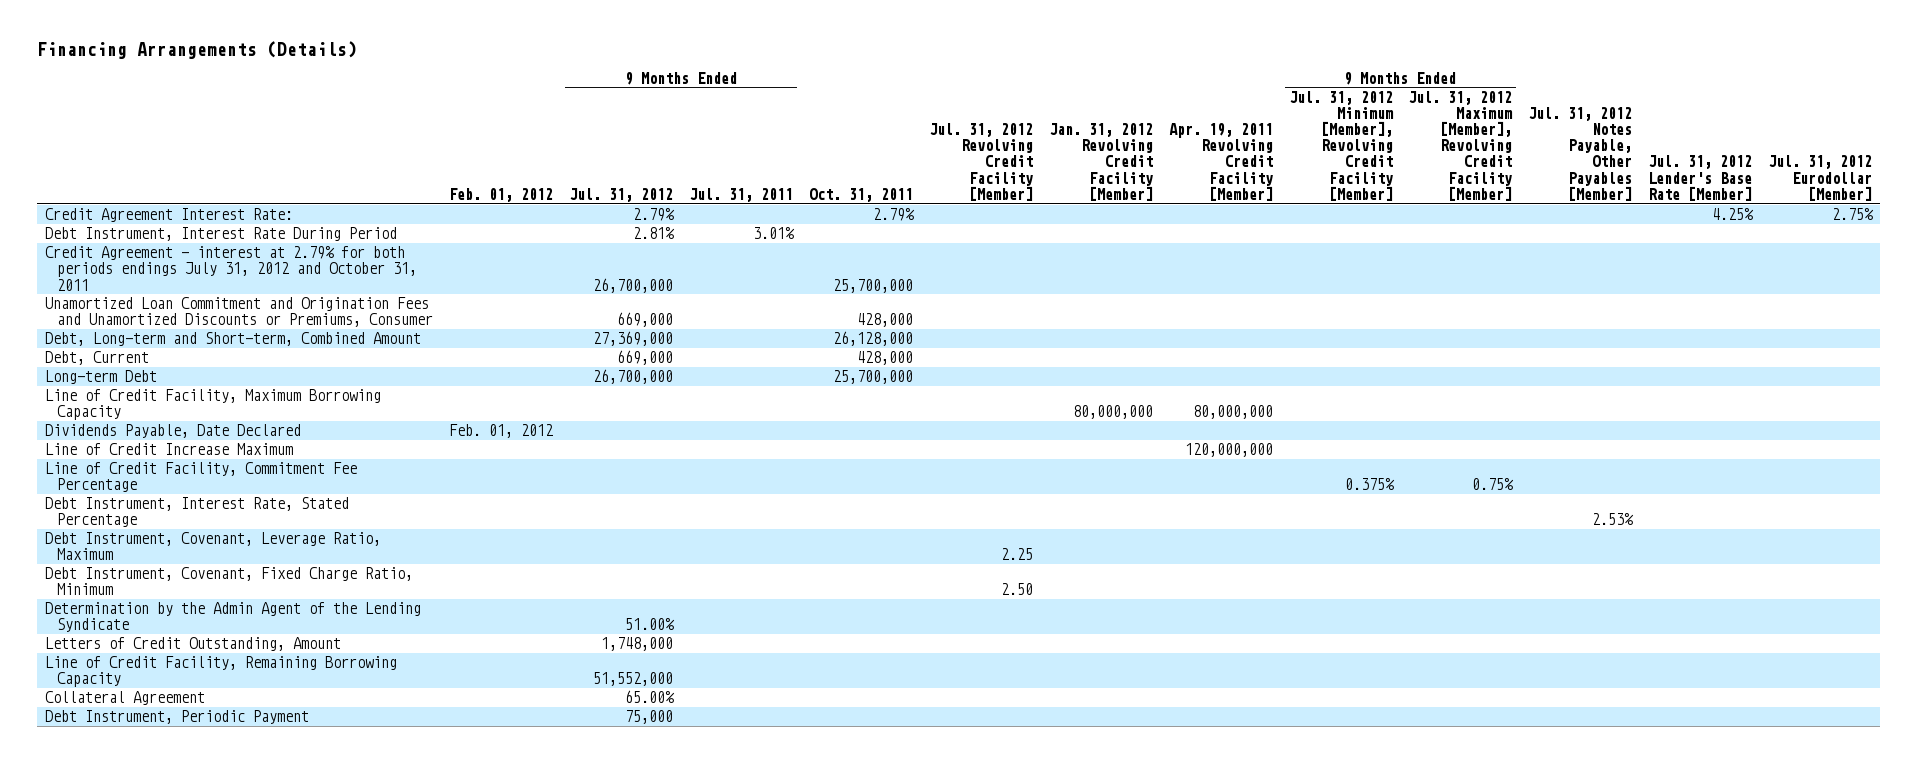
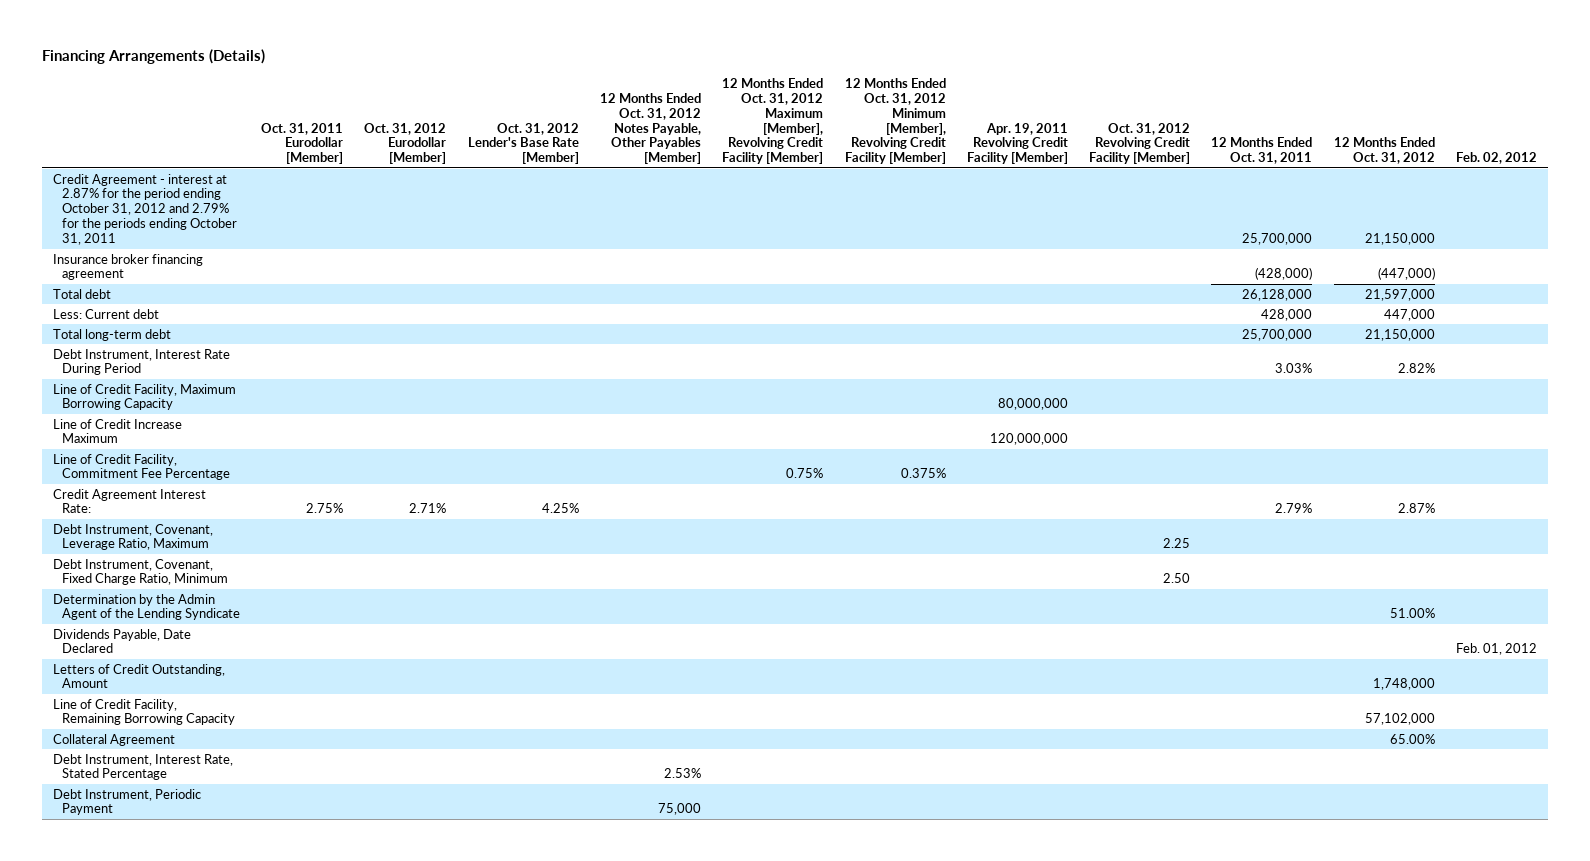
- | Feb. 01, 2012 | 9 Months Ended Jul. 31, 2012 | 9 Months Ended Jul. 31, 2011 | Oct. 31, 2011 | Jul. 31, 2012 Revolving Credit Facility [Member] | Jan. 31, 2012 Revolving Credit Facility [Member] | Apr. 19, 2011 Revolving Credit Facility [Member] | 9 Months Ended Jul. 31, 2012 Minimum [Member], Revolving Credit Facility [Member] | 9 Months Ended Jul. 31, 2012 Maximum [Member], Revolving Credit Facility [Member] | Jul. 31, 2012 Notes Payable, Other Payables [Member] | Jul. 31, 2012 Lender's Base Rate [Member] | Jul. 31, 2012 Eurodollar [Member]
+ | Oct. 31, 2011 Eurodollar [Member] | Oct. 31, 2012 Eurodollar [Member] | Oct. 31, 2012 Lender's Base Rate [Member] | 12 Months Ended Oct. 31, 2012 Notes Payable, Other Payables [Member] | 12 Months Ended Oct. 31, 2012 Maximum [Member], Revolving Credit Facility [Member] | 12 Months Ended Oct. 31, 2012 Minimum [Member], Revolving Credit Facility [Member] | Apr. 19, 2011 Revolving Credit Facility [Member] | Oct. 31, 2012 Revolving Credit Facility [Member] | 12 Months Ended Oct. 31, 2011 | 12 Months Ended Oct. 31, 2012 | Feb. 02, 2012
+ Credit Agreement - interest at 2.87% for the period ending October 31, 2012 and 2.79% for the periods ending October 31, 2011 | | | | | | | | | 25,700,000 | 21,150,000 |
+ Insurance broker financing agreement | | | | | | | | | (428,000) | (447,000) |
+ Total debt | | | | | | | | | 26,128,000 | 21,597,000 |
+ Less: Current debt | | | | | | | | | 428,000 | 447,000 |
+ Total long-term debt | | | | | | | | | 25,700,000 | 21,150,000 |
- Credit Agreement - interest at 2.79% for both periods endings July 31, 2012 and October 31, 2011 | | 26,700,000 | | 25,700,000 | | | | | | | |
- Unamortized Loan Commitment and Origination Fees and Unamortized Discounts or Premiums, Consumer | | 669,000 | | 428,000 | | | | | | | |
- Debt, Long-term and Short-term, Combined Amount | | 27,369,000 | | 26,128,000 | | | | | | | |
- Debt, Current | | 669,000 | | 428,000 | | | | | | | |
- Long-term Debt | | 26,700,000 | | 25,700,000 | | | | | | | |
moved down: Credit Agreement Interest Rate: | 2.75% | 2.71% | 4.25% | | | | | | 2.79% | 2.87% |
moved down: Dividends Payable, Date Declared | | | | | | | | | | | Feb. 01, 2012
moved down: Debt Instrument, Interest Rate, Stated Percentage | | | | 2.53% | | | | | | |

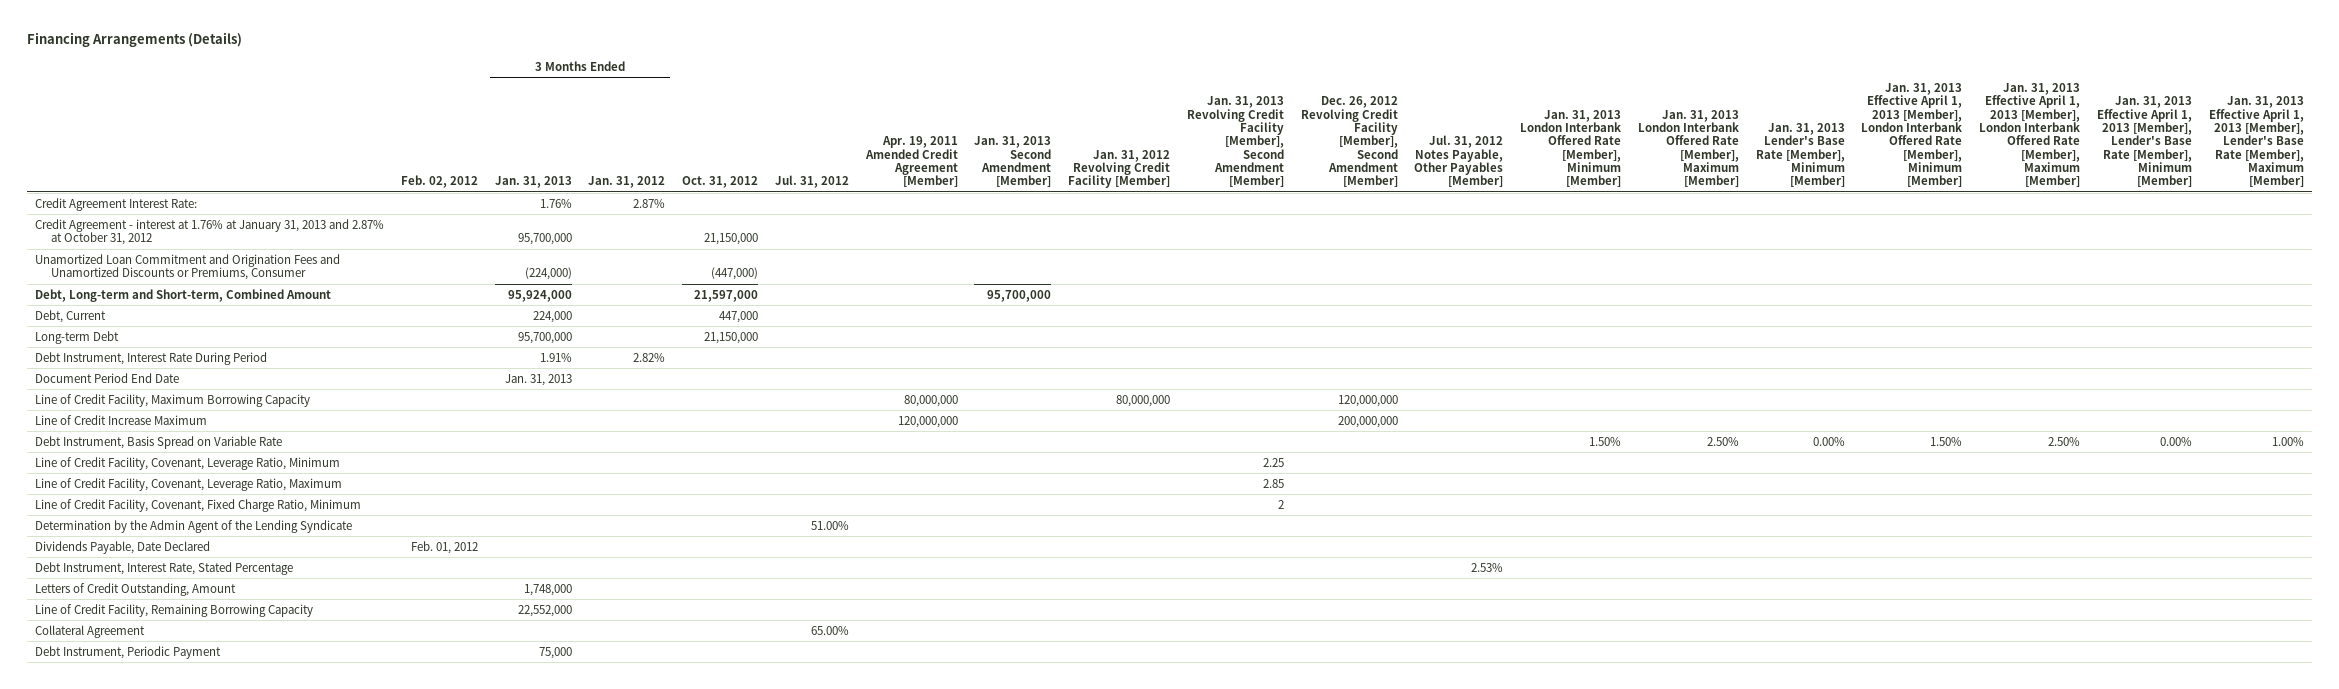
- | Oct. 31, 2011 Eurodollar [Member] | Oct. 31, 2012 Eurodollar [Member] | Oct. 31, 2012 Lender's Base Rate [Member] | 12 Months Ended Oct. 31, 2012 Notes Payable, Other Payables [Member] | 12 Months Ended Oct. 31, 2012 Maximum [Member], Revolving Credit Facility [Member] | 12 Months Ended Oct. 31, 2012 Minimum [Member], Revolving Credit Facility [Member] | Apr. 19, 2011 Revolving Credit Facility [Member] | Oct. 31, 2012 Revolving Credit Facility [Member] | 12 Months Ended Oct. 31, 2011 | 12 Months Ended Oct. 31, 2012 | Feb. 02, 2012
+ | Feb. 02, 2012 | 3 Months Ended Jan. 31, 2013 | 3 Months Ended Jan. 31, 2012 | Oct. 31, 2012 | Jul. 31, 2012 | Apr. 19, 2011 Amended Credit Agreement [Member] | Jan. 31, 2013 Second Amendment [Member] | Jan. 31, 2012 Revolving Credit Facility [Member] | Jan. 31, 2013 Revolving Credit Facility [Member], Second Amendment [Member] | Dec. 26, 2012 Revolving Credit Facility [Member], Second Amendment [Member] | Jul. 31, 2012 Notes Payable, Other Payables [Member] | Jan. 31, 2013 London Interbank Offered Rate [Member], Minimum [Member] | Jan. 31, 2013 London Interbank Offered Rate [Member], Maximum [Member] | Jan. 31, 2013 Lender's Base Rate [Member], Minimum [Member] | Jan. 31, 2013 Effective April 1, 2013 [Member], London Interbank Offered Rate [Member], Minimum [Member] | Jan. 31, 2013 Effective April 1, 2013 [Member], London Interbank Offered Rate [Member], Maximum [Member] | Jan. 31, 2013 Effective April 1, 2013 [Member], Lender's Base Rate [Member], Minimum [Member] | Jan. 31, 2013 Effective April 1, 2013 [Member], Lender's Base Rate [Member], Maximum [Member]
- Credit Agreement - interest at 2.87% for the period ending October 31, 2012 and 2.79% for the periods ending October 31, 2011 | | | | | | | | | 25,700,000 | 21,150,000 |
- Insurance broker financing agreement | | | | | | | | | (428,000) | (447,000) |
- Total debt | | | | | | | | | 26,128,000 | 21,597,000 |
- Less: Current debt | | | | | | | | | 428,000 | 447,000 |
- Total long-term debt | | | | | | | | | 25,700,000 | 21,150,000 |
moved up: Credit Agreement Interest Rate: | | 1.76% | 2.87% | | | | | | | | | | | | | | |
+ Credit Agreement - interest at 1.76% at January 31, 2013 and 2.87% at October 31, 2012 | | 95,700,000 | | 21,150,000 | | | | | | | | | | | | | |
+ Unamortized Loan Commitment and Origination Fees and Unamortized Discounts or Premiums, Consumer | | (224,000) | | (447,000) | | | | | | | | | | | | | |
+ Debt, Long-term and Short-term, Combined Amount | | 95,924,000 | | 21,597,000 | | | 95,700,000 | | | | | | | | | | |
+ Debt, Current | | 224,000 | | 447,000 | | | | | | | | | | | | | |
+ Long-term Debt | | 95,700,000 | | 21,150,000 | | | | | | | | | | | | | |
+ Document Period End Date | | Jan. 31, 2013 | | | | | | | | | | | | | | | |
- Line of Credit Facility, Commitment Fee Percentage | | | | | 0.75% | 0.375% | | | | |
- Debt Instrument, Covenant, Leverage Ratio, Maximum | | | | | | | | 2.25 | | |
- Debt Instrument, Covenant, Fixed Charge Ratio, Minimum | | | | | | | | 2.50 | | |
+ Debt Instrument, Basis Spread on Variable Rate | | | | | | | | | | | | 1.50% | 2.50% | 0.00% | 1.50% | 2.50% | 0.00% | 1.00%
+ Line of Credit Facility, Covenant, Leverage Ratio, Minimum | | | | | | | | | 2.25 | | | | | | | | |
+ Line of Credit Facility, Covenant, Leverage Ratio, Maximum | | | | | | | | | 2.85 | | | | | | | | |
+ Line of Credit Facility, Covenant, Fixed Charge Ratio, Minimum | | | | | | | | | 2 | | | | | | | | |
moved up: Debt Instrument, Interest Rate, Stated Percentage | | | | | | | | | | | 2.53% | | | | | | |

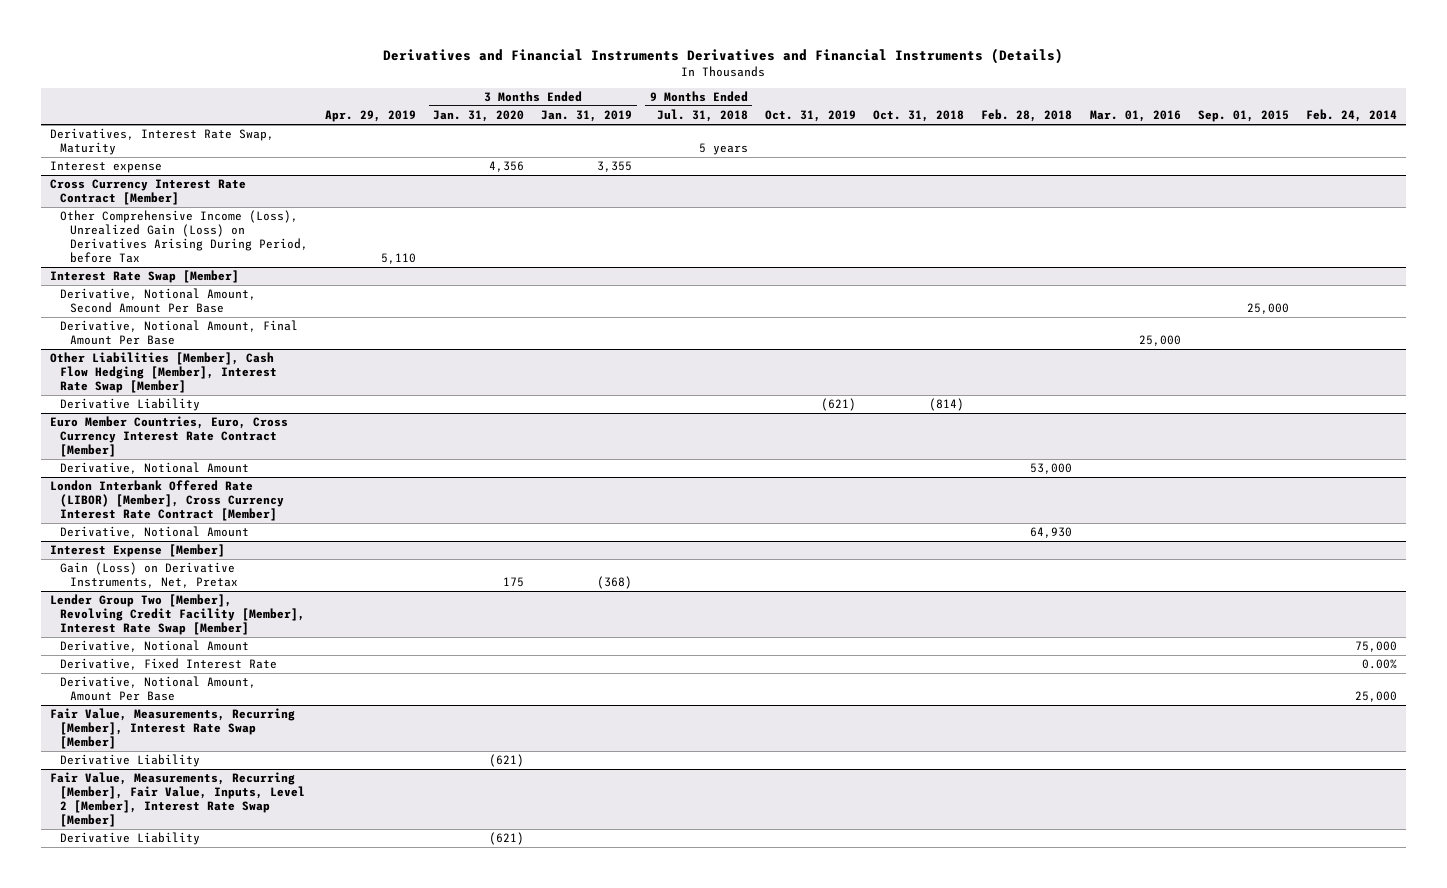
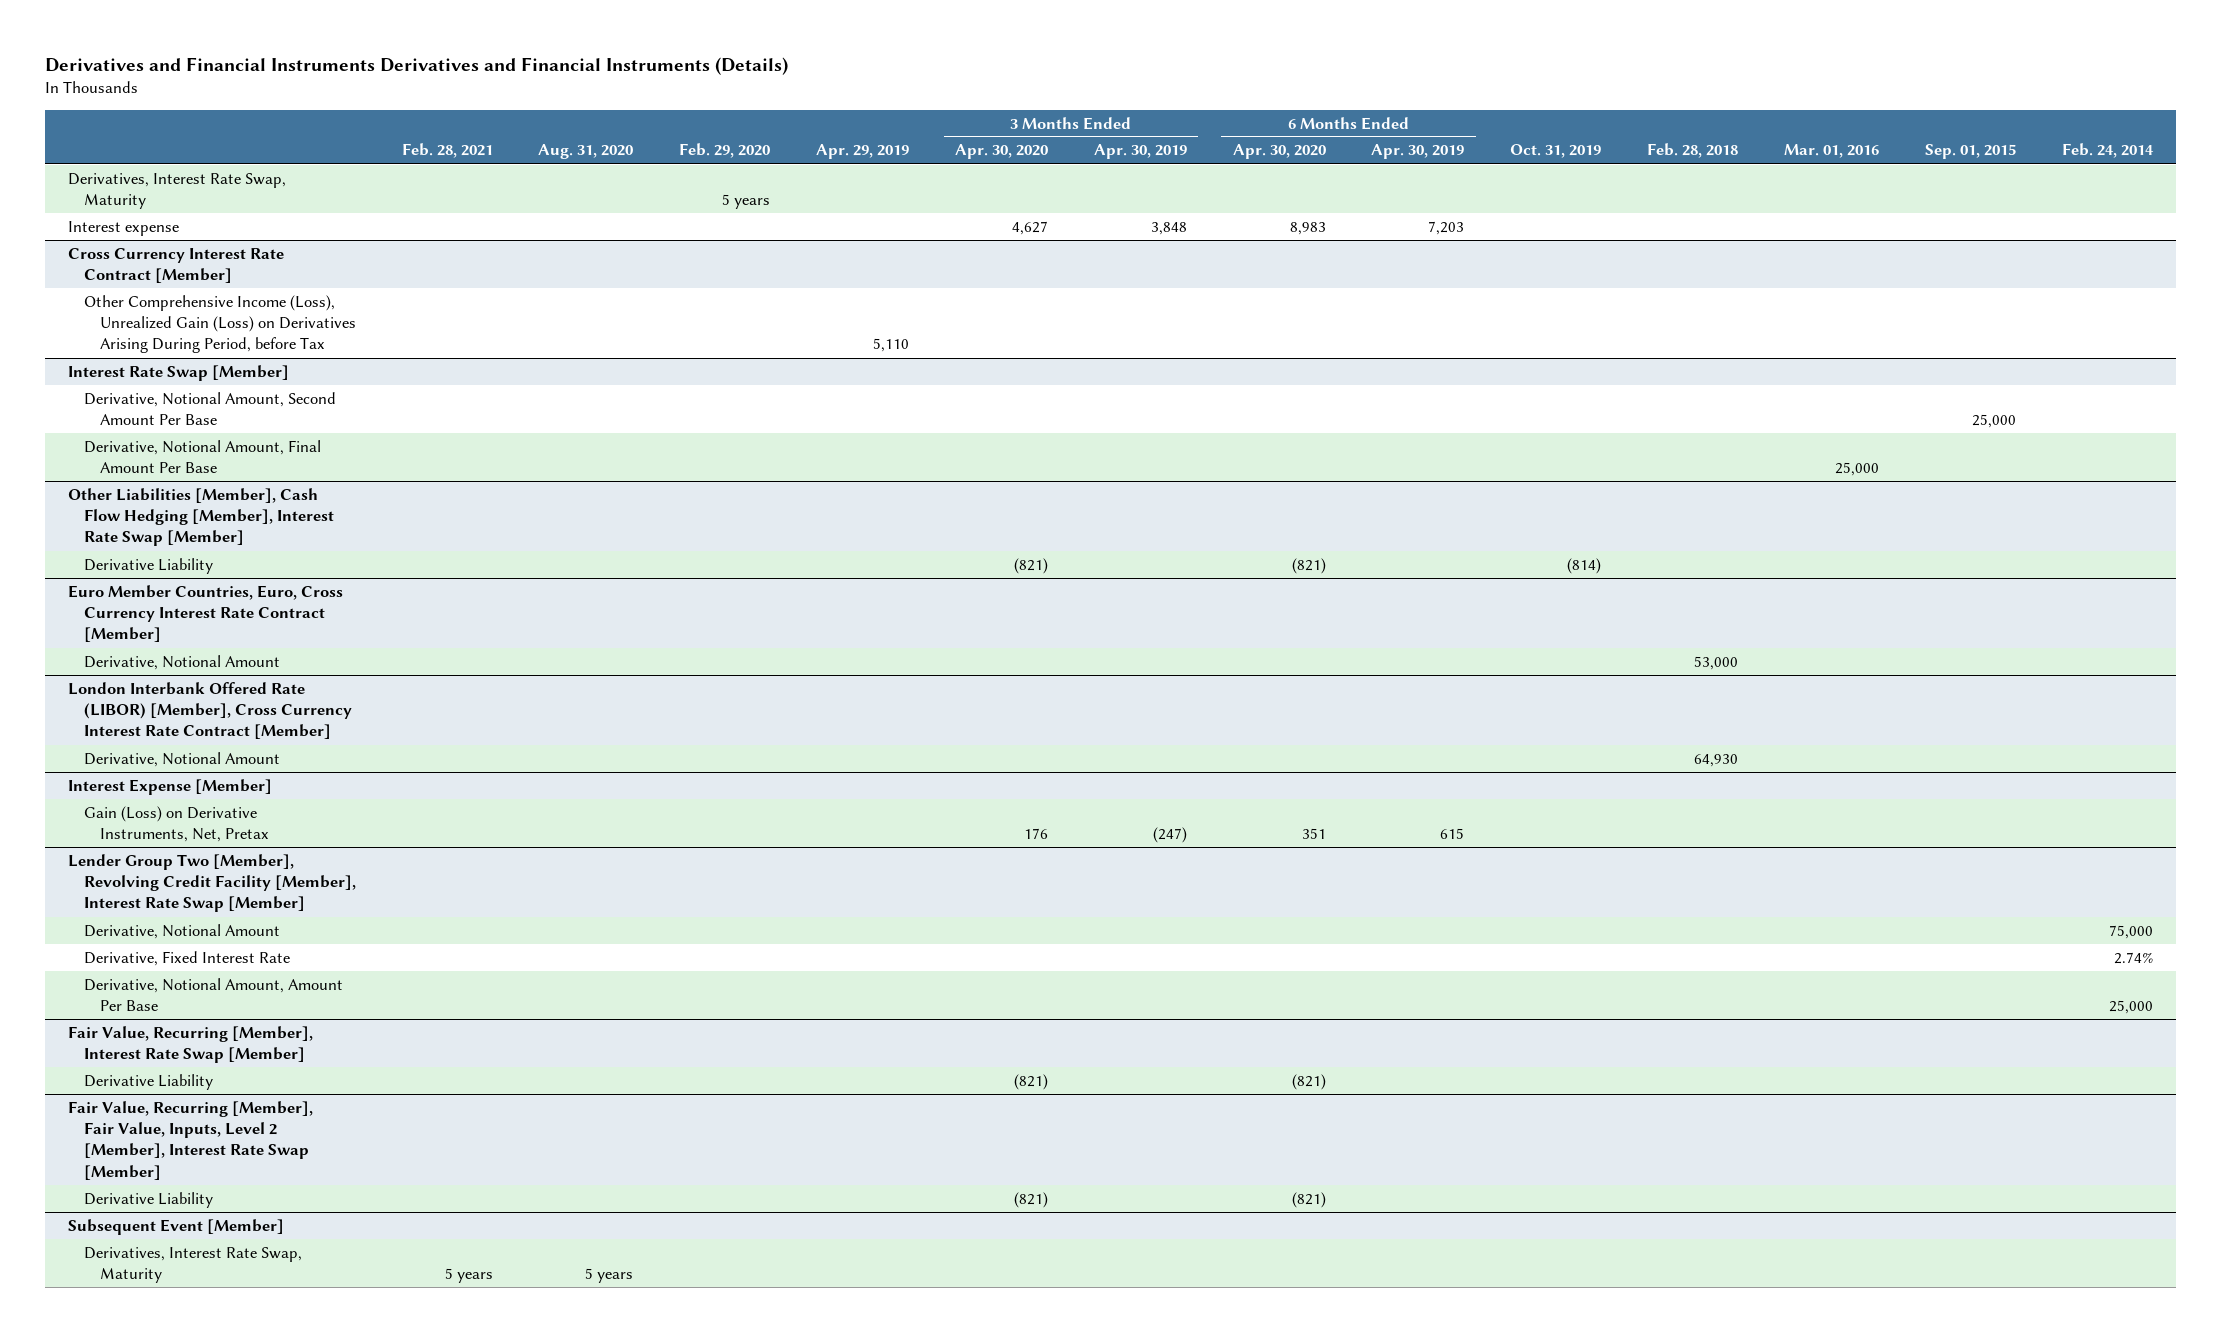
- | Apr. 29, 2019 | 3 Months Ended Jan. 31, 2020 | 3 Months Ended Jan. 31, 2019 | 9 Months Ended Jul. 31, 2018 | Oct. 31, 2019 | Oct. 31, 2018 | Feb. 28, 2018 | Mar. 01, 2016 | Sep. 01, 2015 | Feb. 24, 2014
+ | Feb. 28, 2021 | Aug. 31, 2020 | Feb. 29, 2020 | Apr. 29, 2019 | 3 Months Ended Apr. 30, 2020 | 3 Months Ended Apr. 30, 2019 | 6 Months Ended Apr. 30, 2020 | 6 Months Ended Apr. 30, 2019 | Oct. 31, 2019 | Feb. 28, 2018 | Mar. 01, 2016 | Sep. 01, 2015 | Feb. 24, 2014
@ Other Liabilities [Member], Cash Flow Hedging [Member], Interest Rate Swap [Member]
- Derivative Liability | | | | | (621) | (814) | | | |
+ Derivative Liability | | | | | (821) | | (821) | | (814) | | | |
@ Lender Group Two [Member], Revolving Credit Facility [Member], Interest Rate Swap [Member]
- Derivative, Fixed Interest Rate | | | | | | | | | | 0.00%
+ Derivative, Fixed Interest Rate | | | | | | | | | | | | | 2.74%
- Fair Value, Measurements, Recurring [Member], Interest Rate Swap [Member]
+ Fair Value, Recurring [Member], Interest Rate Swap [Member]
- Fair Value, Measurements, Recurring [Member], Fair Value, Inputs, Level 2 [Member], Interest Rate Swap [Member]
+ Fair Value, Recurring [Member], Fair Value, Inputs, Level 2 [Member], Interest Rate Swap [Member]
+ Subsequent Event [Member]
+ Derivatives, Interest Rate Swap, Maturity | 5 years | 5 years | | | | | | | | | | |

